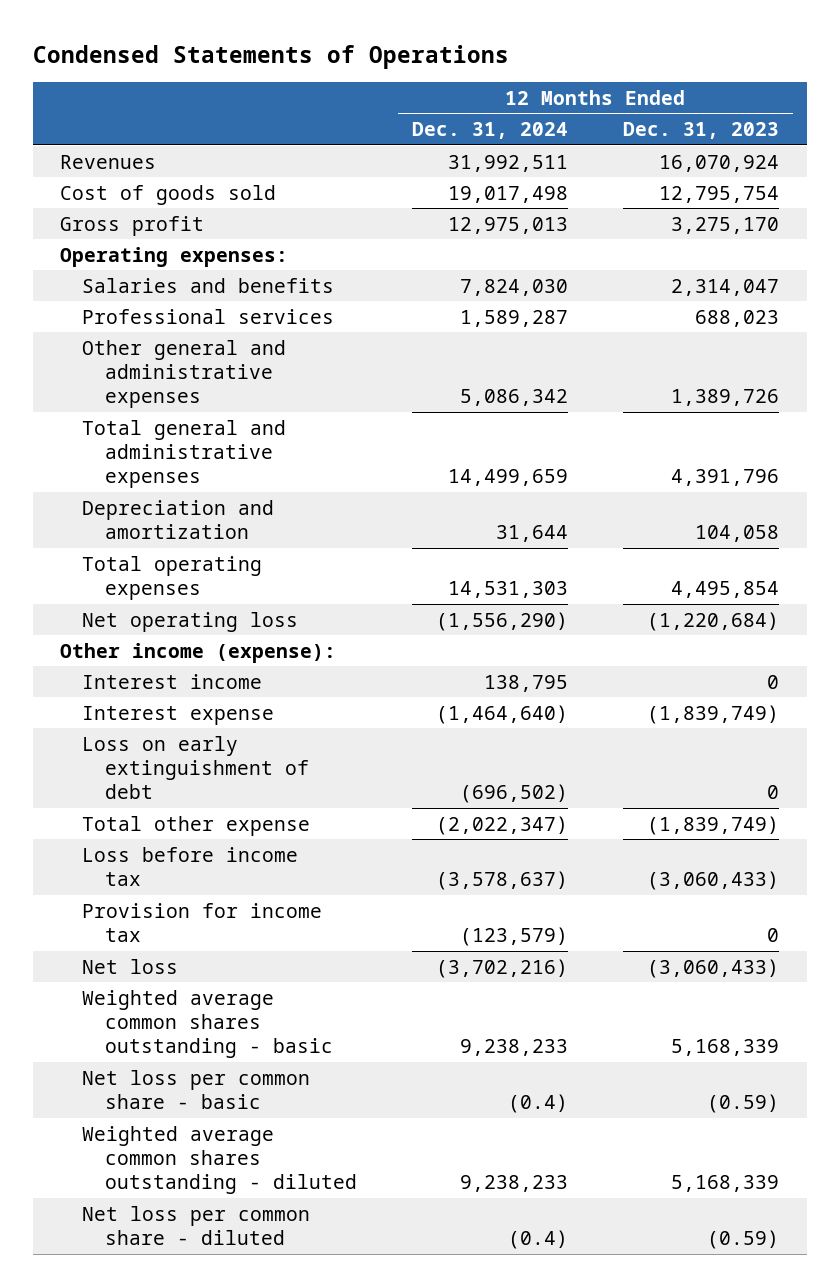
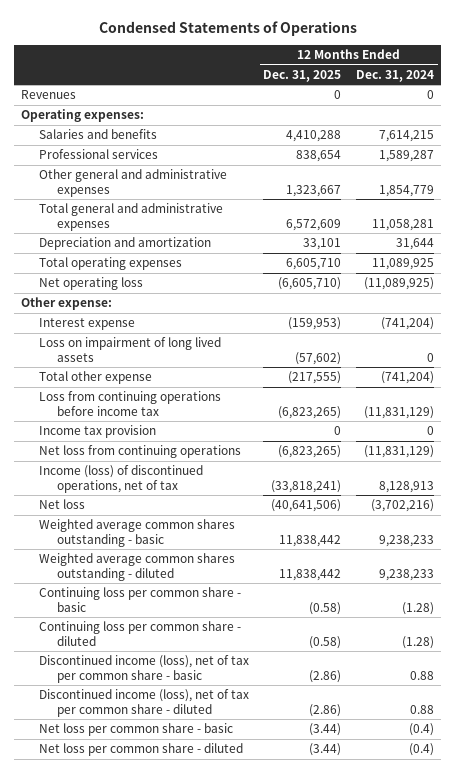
- | 12 Months Ended Dec. 31, 2024 | 12 Months Ended Dec. 31, 2023
+ | 12 Months Ended Dec. 31, 2025 | 12 Months Ended Dec. 31, 2024
- Revenues | 31,992,511 | 16,070,924
- Cost of goods sold | 19,017,498 | 12,795,754
- Gross profit | 12,975,013 | 3,275,170
+ Revenues | 0 | 0
- Salaries and benefits | 7,824,030 | 2,314,047
+ Salaries and benefits | 4,410,288 | 7,614,215
- Other general and administrative expenses | 5,086,342 | 1,389,726
- Total general and administrative expenses | 14,499,659 | 4,391,796
+ Other general and administrative expenses | 1,323,667 | 1,854,779
+ Total general and administrative expenses | 6,572,609 | 11,058,281
- Total operating expenses | 14,531,303 | 4,495,854
- Net operating loss | (1,556,290) | (1,220,684)
- Other income (expense):
- Interest income | 138,795 | 0
- Interest expense | (1,464,640) | (1,839,749)
- Loss on early extinguishment of debt | (696,502) | 0
- Total other expense | (2,022,347) | (1,839,749)
- Loss before income tax | (3,578,637) | (3,060,433)
- Provision for income tax | (123,579) | 0
+ Total operating expenses | 6,605,710 | 11,089,925
+ Net operating loss | (6,605,710) | (11,089,925)
+ Other expense:
+ Interest expense | (159,953) | (741,204)
+ Loss on impairment of long lived assets | (57,602) | 0
+ Total other expense | (217,555) | (741,204)
+ Loss from continuing operations before income tax | (6,823,265) | (11,831,129)
+ Income tax provision | 0 | 0
+ Net loss from continuing operations | (6,823,265) | (11,831,129)
+ Income (loss) of discontinued operations, net of tax | (33,818,241) | 8,128,913
+ Continuing loss per common share - basic | (0.58) | (1.28)
+ Continuing loss per common share - diluted | (0.58) | (1.28)
+ Discontinued income (loss), net of tax per common share - basic | (2.86) | 0.88
+ Discontinued income (loss), net of tax per common share - diluted | (2.86) | 0.88
moved down: Net loss per common share - basic | (3.44) | (0.4)

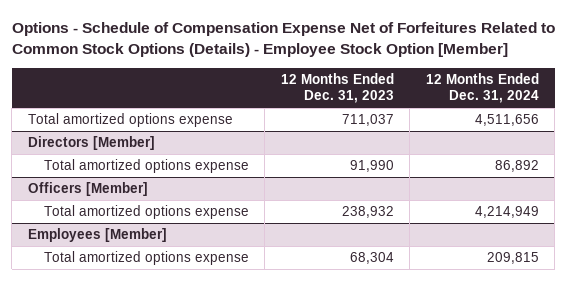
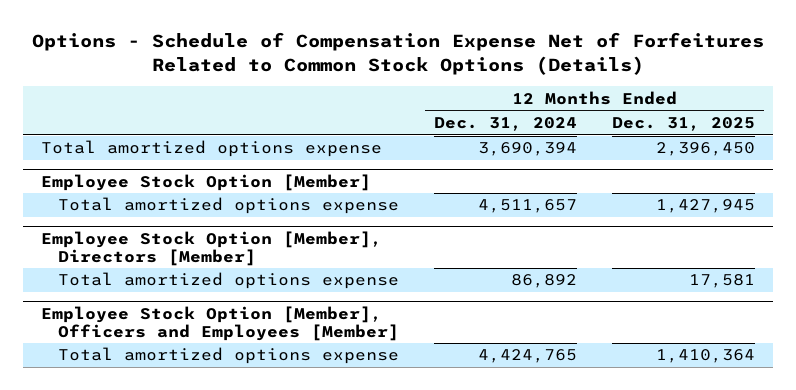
- Options - Schedule of Compensation Expense Net of Forfeitures Related to Common Stock Options (Details) - Employee Stock Option [Member]
+ Options - Schedule of Compensation Expense Net of Forfeitures Related to Common Stock Options (Details)
- | 12 Months Ended Dec. 31, 2023 | 12 Months Ended Dec. 31, 2024
+ | 12 Months Ended Dec. 31, 2024 | 12 Months Ended Dec. 31, 2025
- Total amortized options expense | 711,037 | 4,511,656
- Directors [Member]
+ Total amortized options expense | 3,690,394 | 2,396,450
+ Employee Stock Option [Member]
+ Total amortized options expense | 4,511,657 | 1,427,945
+ Employee Stock Option [Member], Directors [Member]
- Officers [Member]
- Total amortized options expense | 238,932 | 4,214,949
- Employees [Member]
- Total amortized options expense | 68,304 | 209,815
+ Employee Stock Option [Member], Officers and Employees [Member]
+ Total amortized options expense | 4,424,765 | 1,410,364

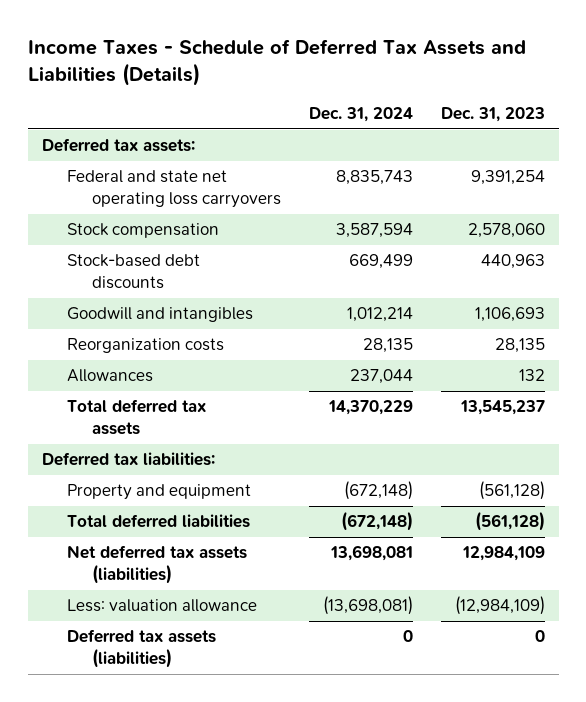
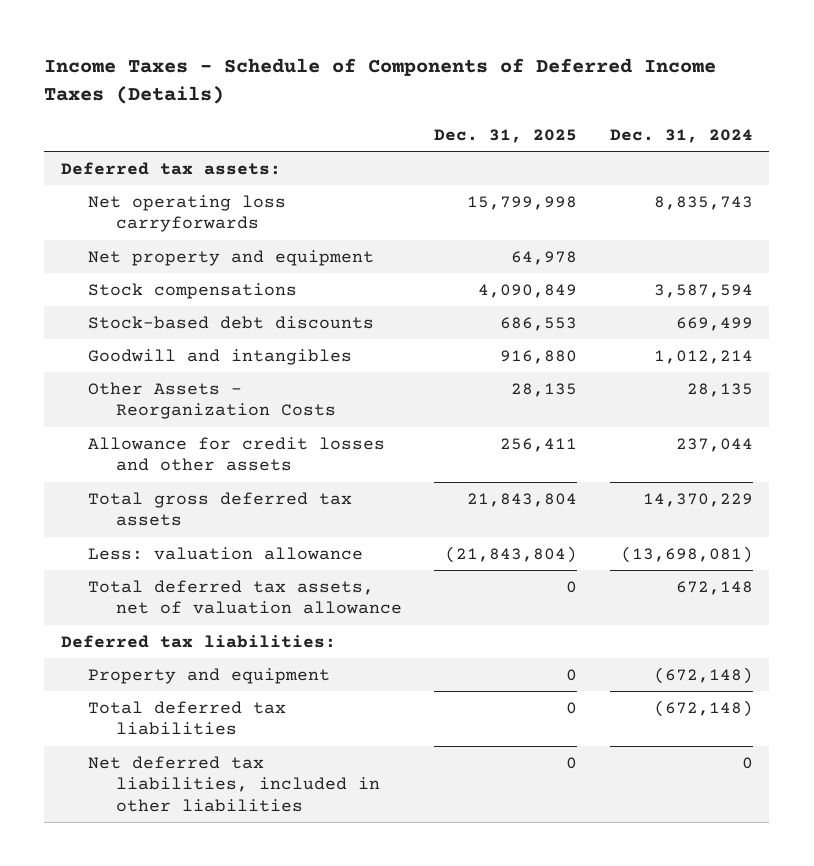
- Income Taxes - Schedule of Deferred Tax Assets and Liabilities (Details)
+ Income Taxes - Schedule of Components of Deferred Income Taxes (Details)
- | Dec. 31, 2024 | Dec. 31, 2023
+ | Dec. 31, 2025 | Dec. 31, 2024
- Federal and state net operating loss carryovers | 8,835,743 | 9,391,254
- Stock compensation | 3,587,594 | 2,578,060
+ Net operating loss carryforwards | 15,799,998 | 8,835,743
+ Net property and equipment | 64,978 |
+ Stock compensations | 4,090,849 | 3,587,594
- Reorganization costs | 28,135 | 28,135
- Allowances | 237,044 | 132
- Total deferred tax assets | 14,370,229 | 13,545,237
+ Other Assets - Reorganization Costs | 28,135 | 28,135
+ Allowance for credit losses and other assets | 256,411 | 237,044
+ Total gross deferred tax assets | 21,843,804 | 14,370,229
moved up: Less: valuation allowance | (21,843,804) | (13,698,081)
+ Total deferred tax assets, net of valuation allowance | 0 | 672,148
- Total deferred liabilities | (672,148) | (561,128)
- Net deferred tax assets (liabilities) | 13,698,081 | 12,984,109
- Deferred tax assets (liabilities) | 0 | 0
+ Total deferred tax liabilities | 0 | (672,148)
+ Net deferred tax liabilities, included in other liabilities | 0 | 0

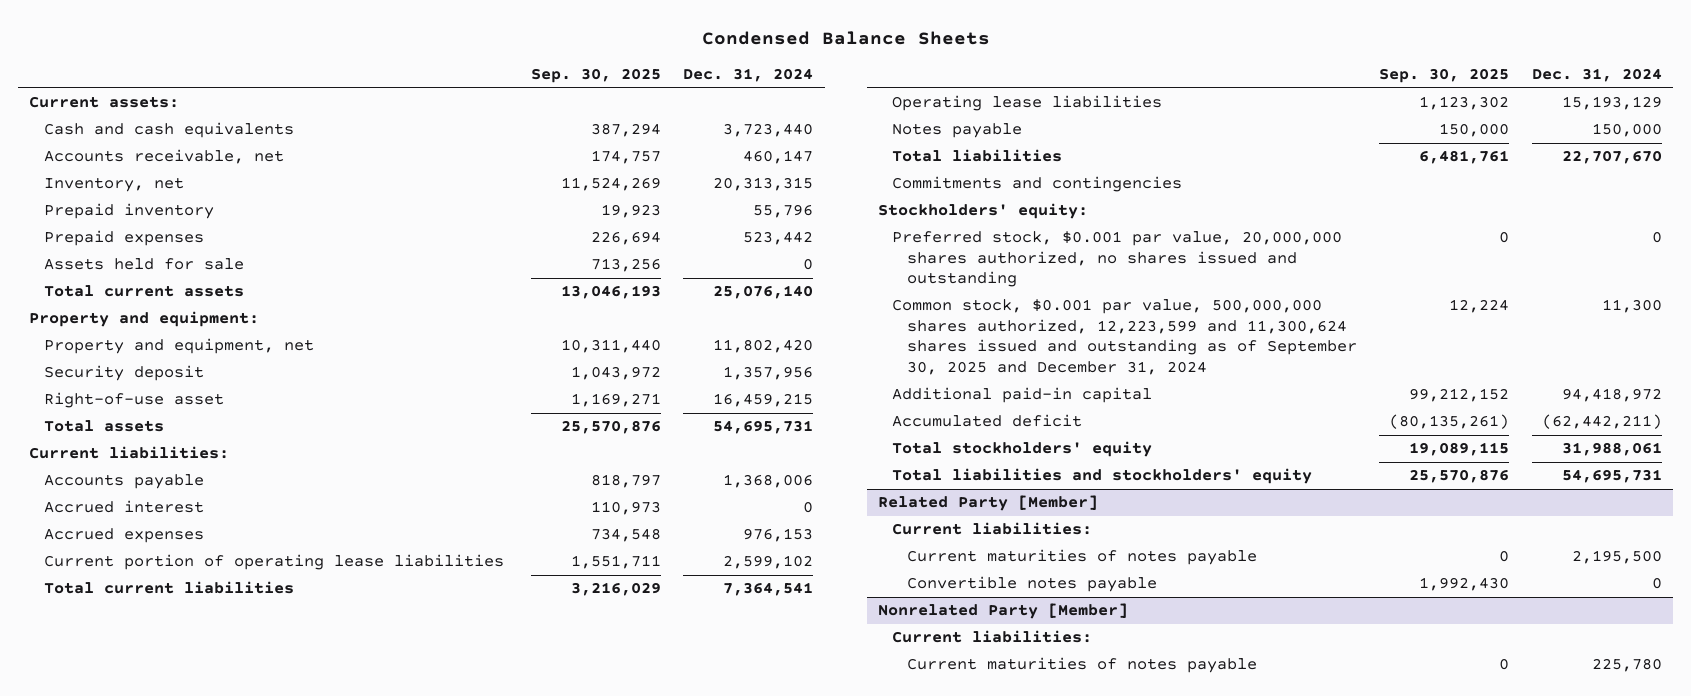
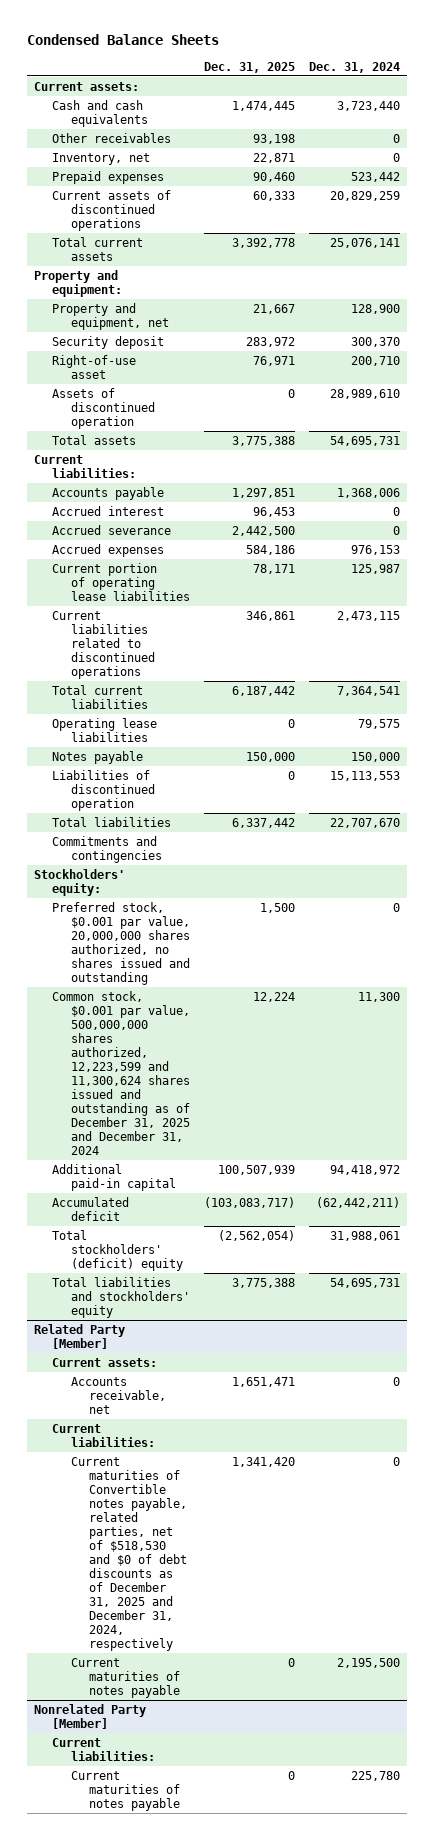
- | Sep. 30, 2025 | Dec. 31, 2024
+ | Dec. 31, 2025 | Dec. 31, 2024
- Accounts receivable, net | 174,757 | 460,147
- Inventory, net | 11,524,269 | 20,313,315
- Prepaid inventory | 19,923 | 55,796
+ Other receivables | 93,198 | 0
+ Inventory, net | 22,871 | 0
- Assets held for sale | 713,256 | 0
- Total current assets | 13,046,193 | 25,076,140
+ Current assets of discontinued operations | 60,333 | 20,829,259
+ Total current assets | 3,392,778 | 25,076,141
- Property and equipment, net | 10,311,440 | 11,802,420
- Security deposit | 1,043,972 | 1,357,956
- Right-of-use asset | 1,169,271 | 16,459,215
+ Property and equipment, net | 21,667 | 128,900
+ Security deposit | 283,972 | 300,370
+ Right-of-use asset | 76,971 | 200,710
+ Assets of discontinued operation | 0 | 28,989,610
+ Accrued severance | 2,442,500 | 0
- Current portion of operating lease liabilities | 1,551,711 | 2,599,102
+ Current portion of operating lease liabilities | 78,171 | 125,987
+ Current liabilities related to discontinued operations | 346,861 | 2,473,115
- Operating lease liabilities | 1,123,302 | 15,193,129
+ Operating lease liabilities | 0 | 79,575
+ Liabilities of discontinued operation | 0 | 15,113,553
- Common stock, $0.001 par value, 500,000,000 shares authorized, 12,223,599 and 11,300,624 shares issued and outstanding as of September 30, 2025 and December 31, 2024 | 12,224 | 11,300
+ Common stock, $0.001 par value, 500,000,000 shares authorized, 12,223,599 and 11,300,624 shares issued and outstanding as of December 31, 2025 and December 31, 2024 | 12,224 | 11,300
- Total stockholders' equity | 19,089,115 | 31,988,061
+ Total stockholders' (deficit) equity | (2,562,054) | 31,988,061
@ Related Party [Member]
+ Current assets:
+ Accounts receivable, net | 1,651,471 | 0
+ Current maturities of Convertible notes payable, related parties, net of $518,530 and $0 of debt discounts as of December 31, 2025 and December 31, 2024, respectively | 1,341,420 | 0
- Convertible notes payable | 1,992,430 | 0

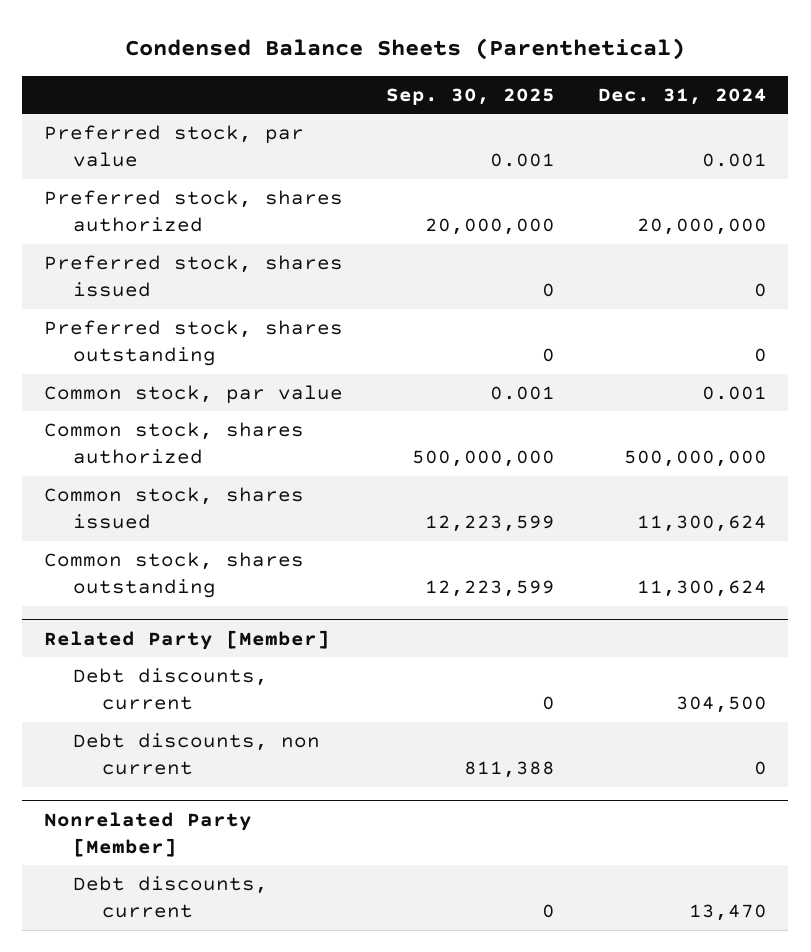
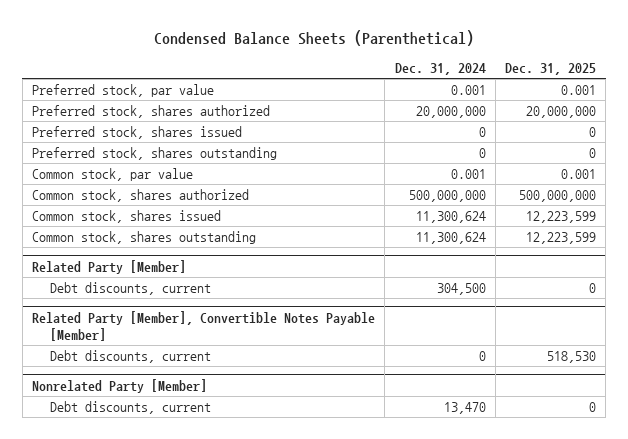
- | Sep. 30, 2025 | Dec. 31, 2024
+ | Dec. 31, 2024 | Dec. 31, 2025
@ Related Party [Member]
- Debt discounts, non current | 811,388 | 0
+ Related Party [Member], Convertible Notes Payable [Member]
+ Debt discounts, current | 0 | 518,530

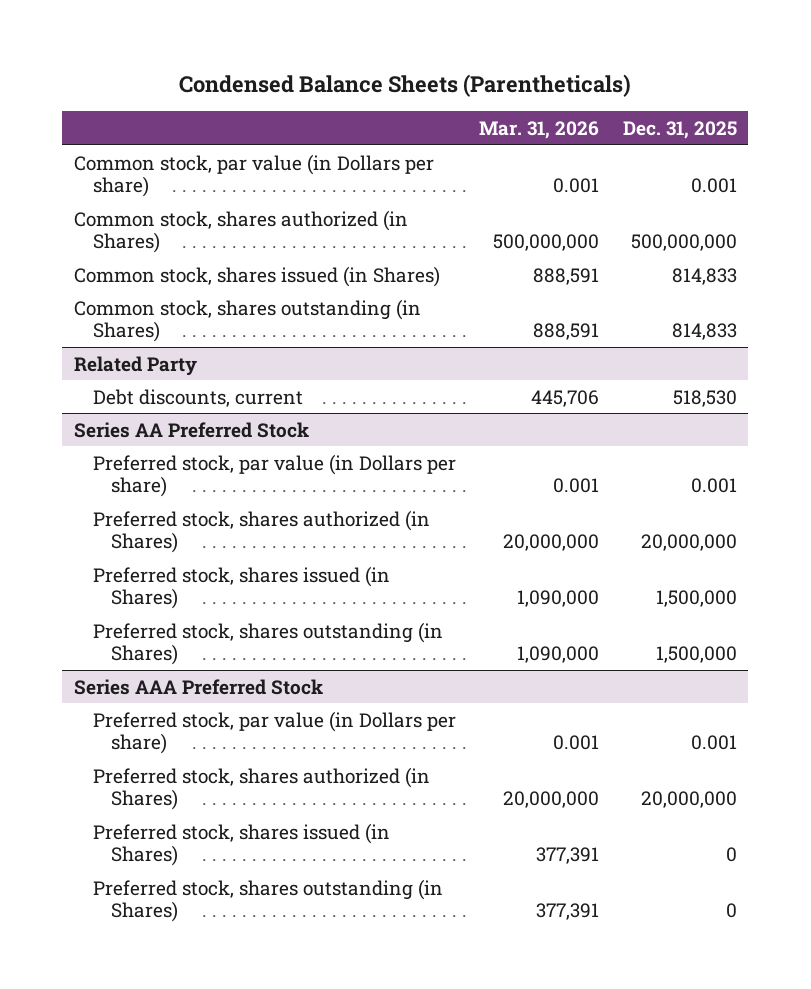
- Condensed Balance Sheets (Parenthetical)
+ Condensed Balance Sheets (Parentheticals)
- | Dec. 31, 2024 | Dec. 31, 2025
+ | Mar. 31, 2026 | Dec. 31, 2025
- Preferred stock, par value | 0.001 | 0.001
- Preferred stock, shares authorized | 20,000,000 | 20,000,000
- Preferred stock, shares issued | 0 | 0
- Preferred stock, shares outstanding | 0 | 0
- Common stock, par value | 0.001 | 0.001
- Common stock, shares authorized | 500,000,000 | 500,000,000
- Common stock, shares issued | 11,300,624 | 12,223,599
- Common stock, shares outstanding | 11,300,624 | 12,223,599
- Related Party [Member]
- Debt discounts, current | 304,500 | 0
- Related Party [Member], Convertible Notes Payable [Member]
+ Common stock, par value (in Dollars per share) | 0.001 | 0.001
+ Common stock, shares authorized (in Shares) | 500,000,000 | 500,000,000
+ Common stock, shares issued (in Shares) | 888,591 | 814,833
+ Common stock, shares outstanding (in Shares) | 888,591 | 814,833
+ Related Party
- Nonrelated Party [Member]
- Debt discounts, current | 13,470 | 0
+ Series AA Preferred Stock
+ Preferred stock, par value (in Dollars per share) | 0.001 | 0.001
+ Preferred stock, shares authorized (in Shares) | 20,000,000 | 20,000,000
+ Preferred stock, shares issued (in Shares) | 1,090,000 | 1,500,000
+ Preferred stock, shares outstanding (in Shares) | 1,090,000 | 1,500,000
+ Series AAA Preferred Stock
+ Preferred stock, par value (in Dollars per share) | 0.001 | 0.001
+ Preferred stock, shares authorized (in Shares) | 20,000,000 | 20,000,000
+ Preferred stock, shares issued (in Shares) | 377,391 | 0
+ Preferred stock, shares outstanding (in Shares) | 377,391 | 0

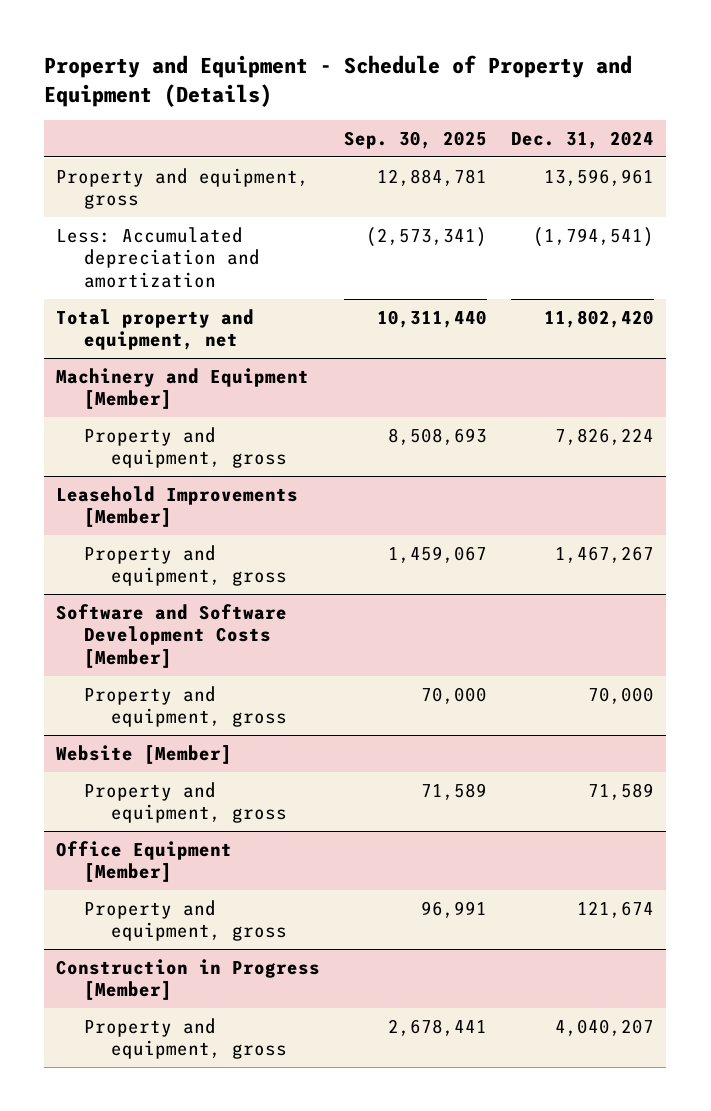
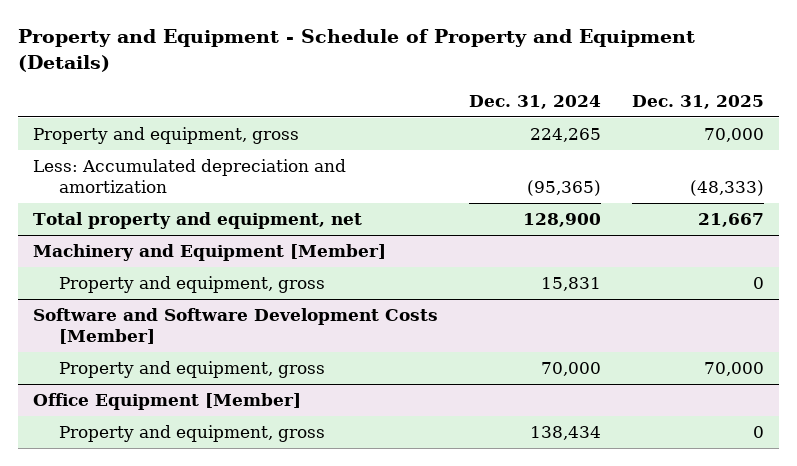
- | Sep. 30, 2025 | Dec. 31, 2024
+ | Dec. 31, 2024 | Dec. 31, 2025
- Property and equipment, gross | 12,884,781 | 13,596,961
- Less: Accumulated depreciation and amortization | (2,573,341) | (1,794,541)
- Total property and equipment, net | 10,311,440 | 11,802,420
+ Property and equipment, gross | 224,265 | 70,000
+ Less: Accumulated depreciation and amortization | (95,365) | (48,333)
+ Total property and equipment, net | 128,900 | 21,667
@ Machinery and Equipment [Member]
- Property and equipment, gross | 8,508,693 | 7,826,224
- Leasehold Improvements [Member]
- Property and equipment, gross | 1,459,067 | 1,467,267
@ Machinery and Equipment [Member]
+ Property and equipment, gross | 15,831 | 0
- Website [Member]
- Property and equipment, gross | 71,589 | 71,589
@ Office Equipment [Member]
- Property and equipment, gross | 96,991 | 121,674
- Construction in Progress [Member]
- Property and equipment, gross | 2,678,441 | 4,040,207
@ Office Equipment [Member]
+ Property and equipment, gross | 138,434 | 0

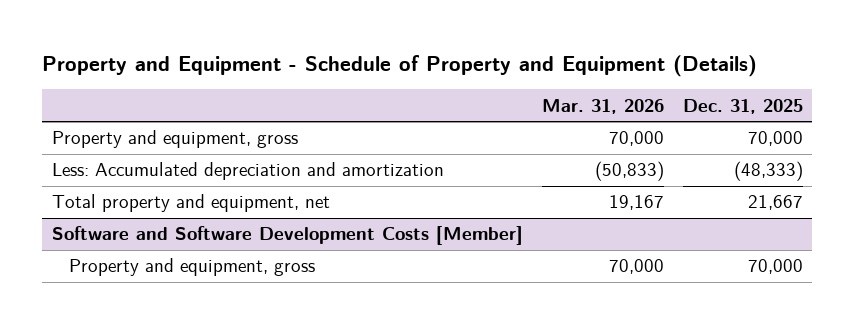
- | Dec. 31, 2024 | Dec. 31, 2025
+ | Mar. 31, 2026 | Dec. 31, 2025
- Machinery and Equipment [Member]
- Property and equipment, gross | 15,831 | 0
- Office Equipment [Member]
- Property and equipment, gross | 138,434 | 0

